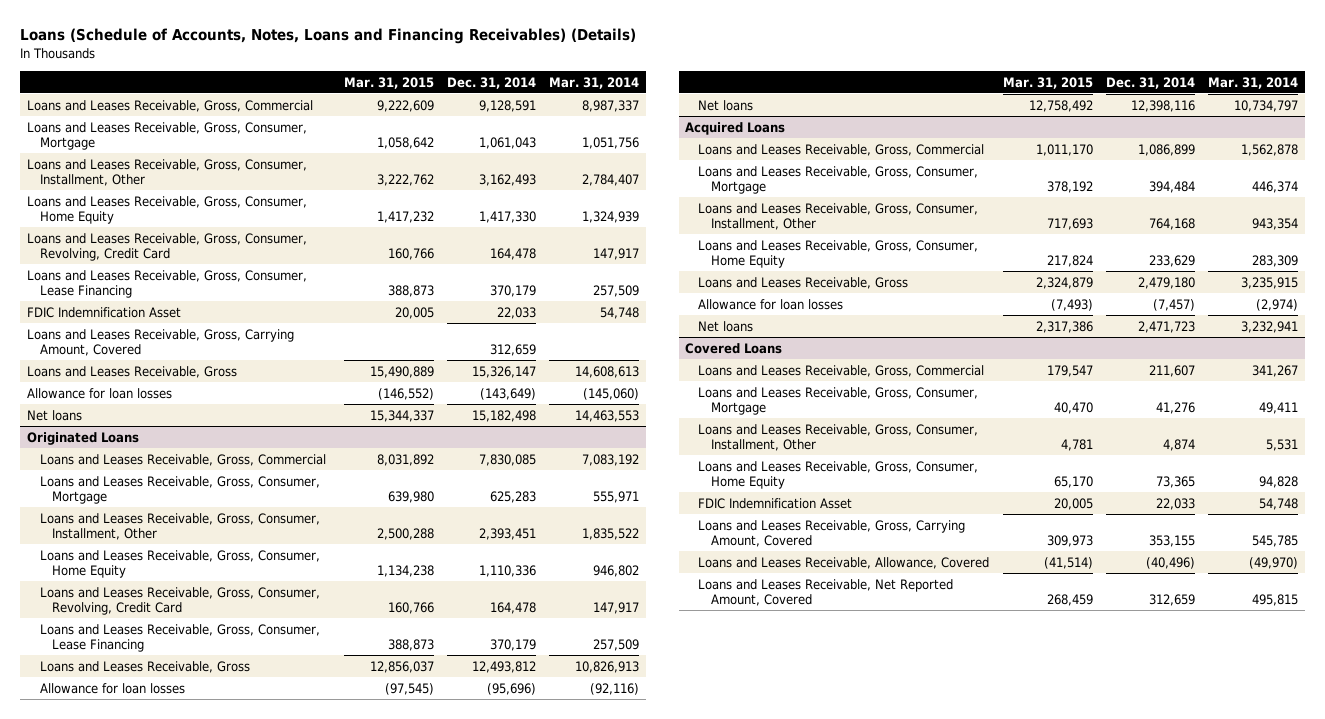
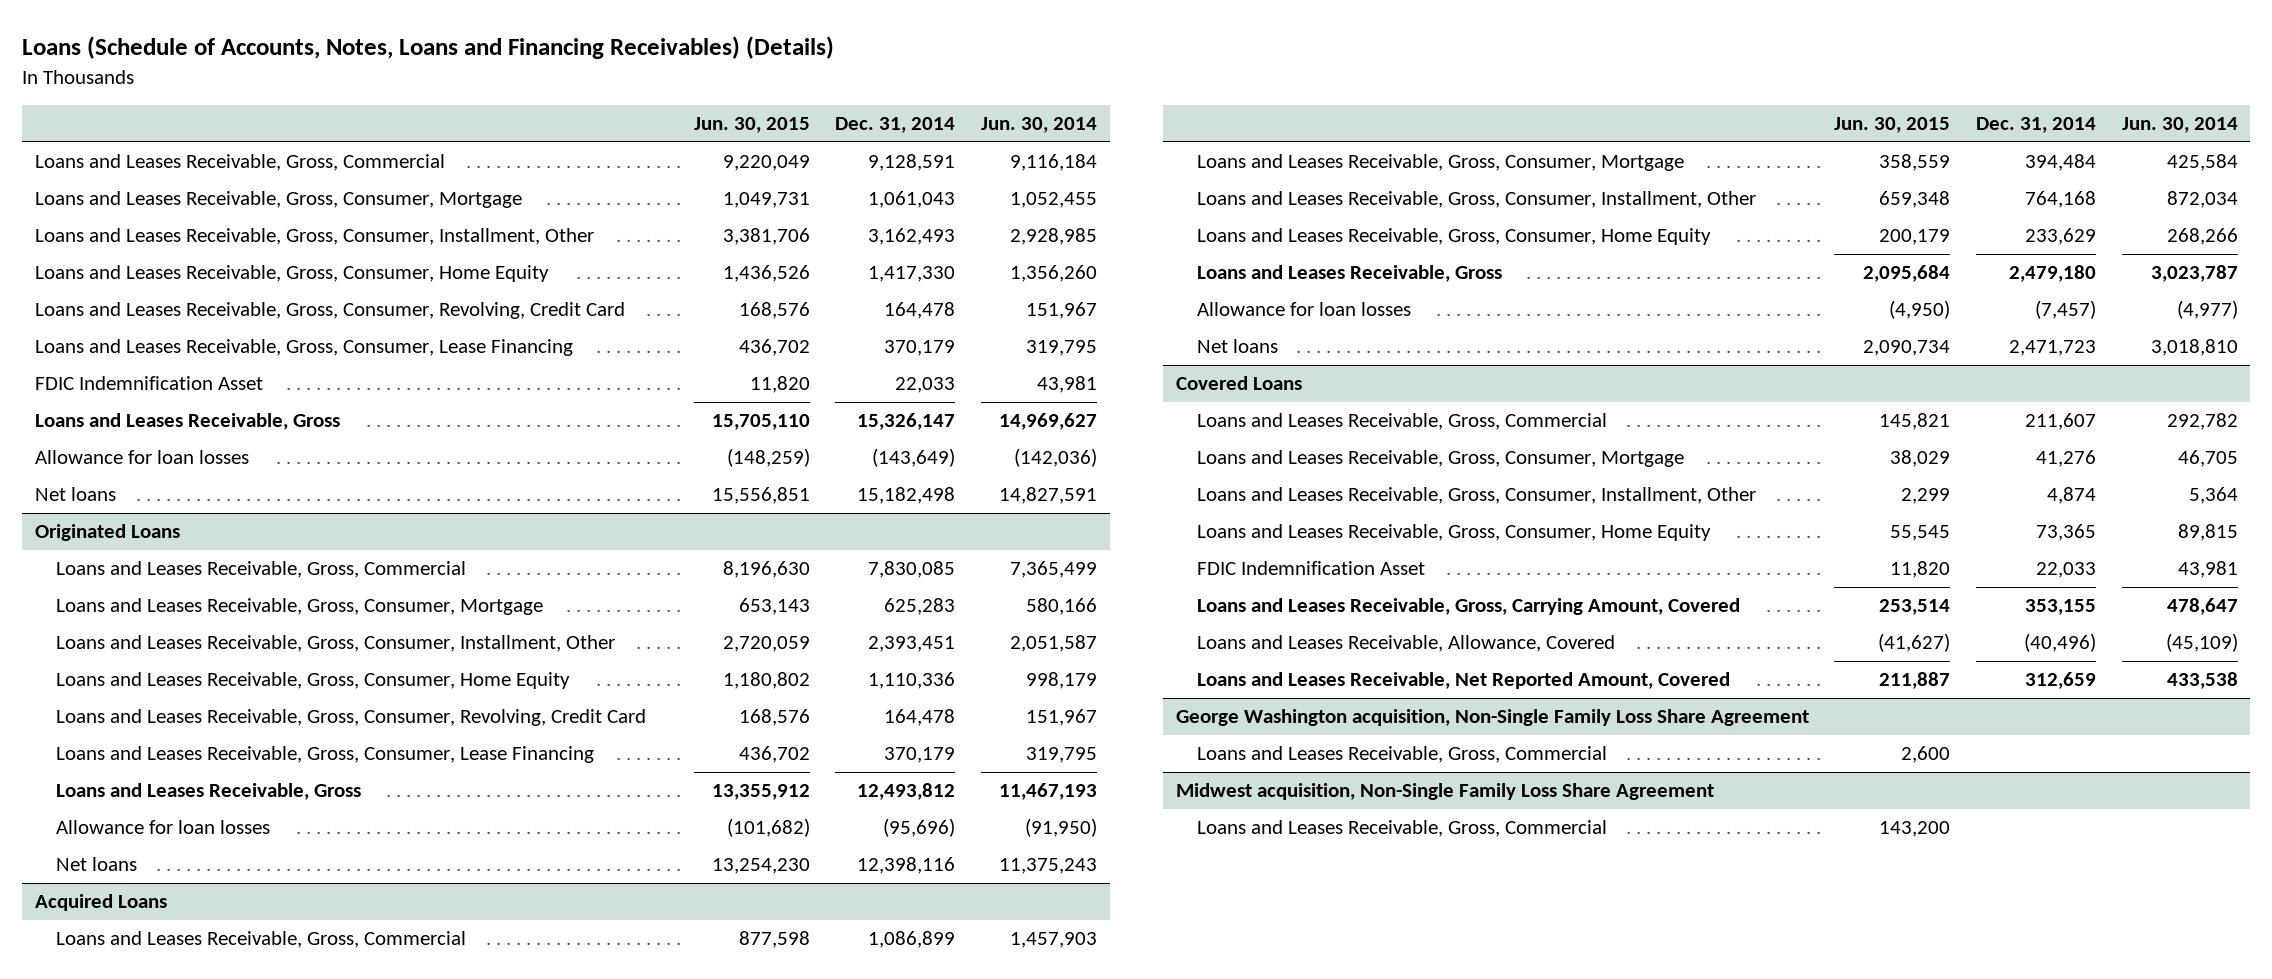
- | Mar. 31, 2015 | Dec. 31, 2014 | Mar. 31, 2014
+ | Jun. 30, 2015 | Dec. 31, 2014 | Jun. 30, 2014
- Loans and Leases Receivable, Gross, Carrying Amount, Covered | | 312,659 |
+ George Washington acquisition, Non-Single Family Loss Share Agreement
+ Loans and Leases Receivable, Gross, Commercial | 2,600 | |
+ Midwest acquisition, Non-Single Family Loss Share Agreement
+ Loans and Leases Receivable, Gross, Commercial | 143,200 | |

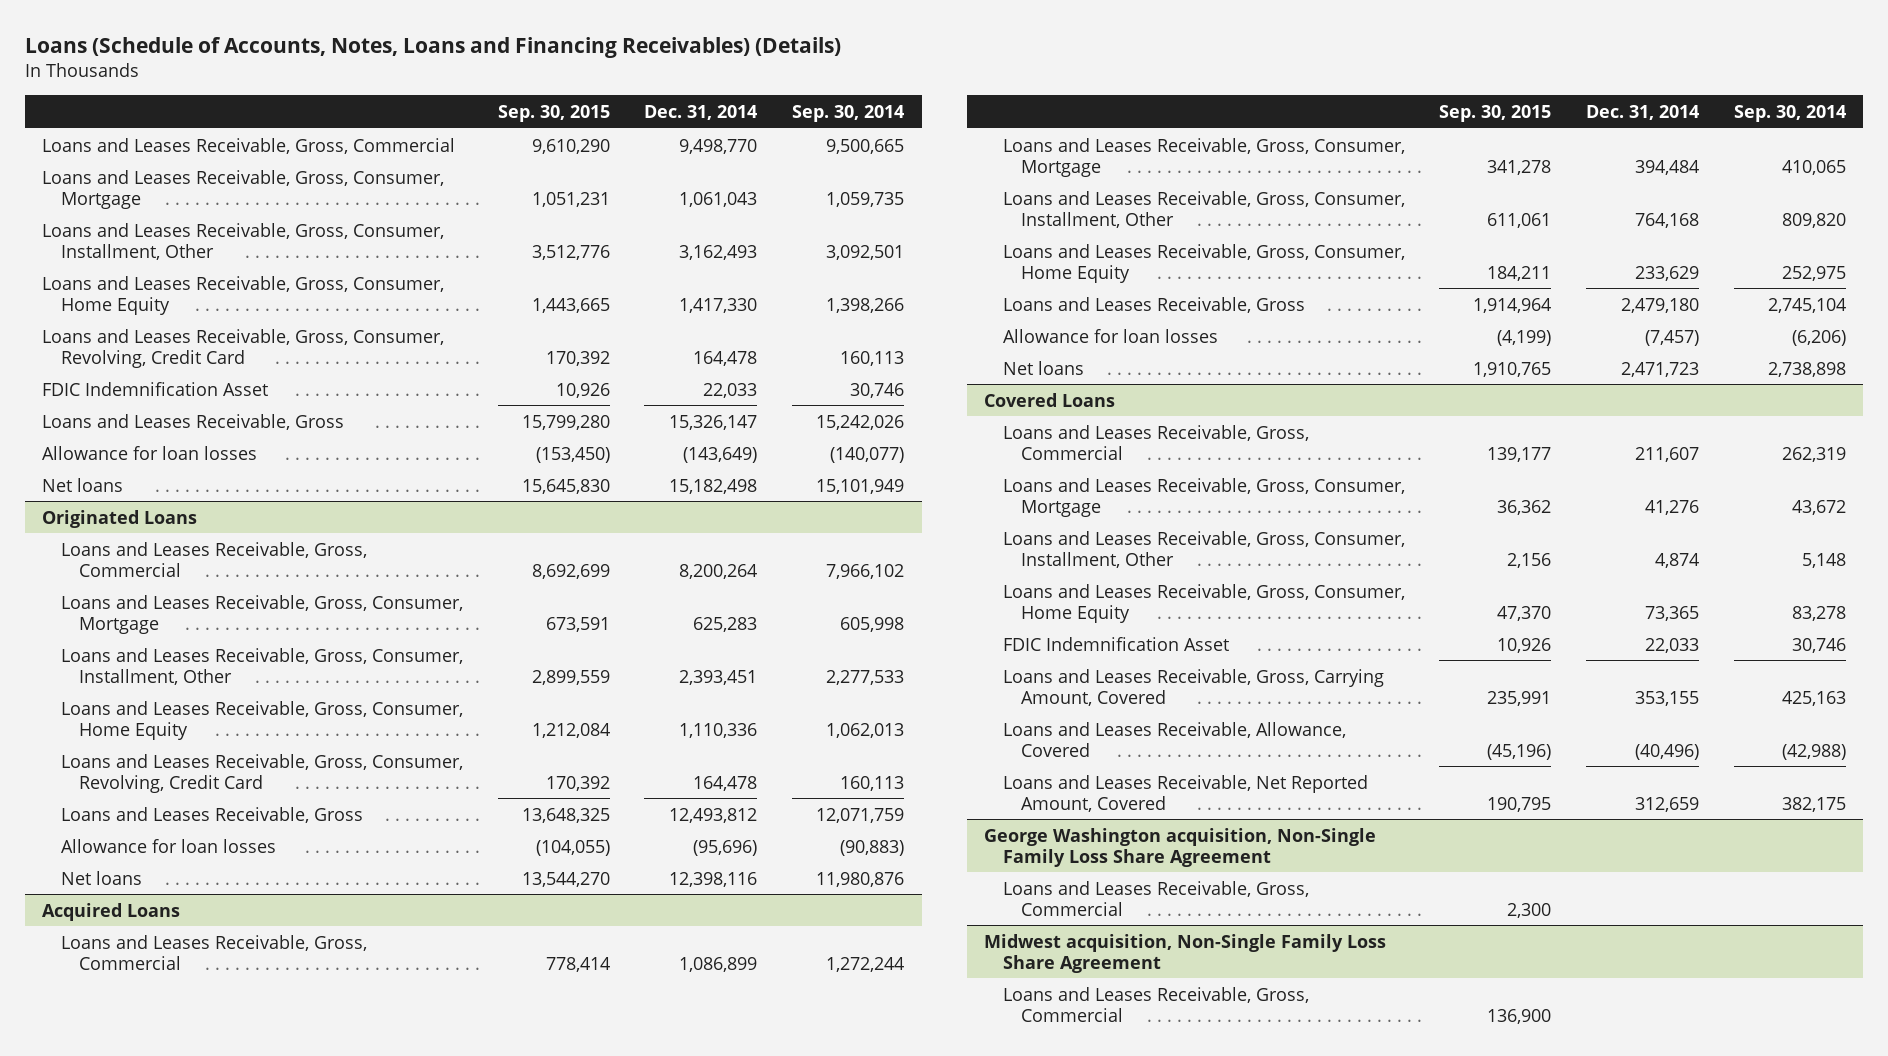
- | Jun. 30, 2015 | Dec. 31, 2014 | Jun. 30, 2014
+ | Sep. 30, 2015 | Dec. 31, 2014 | Sep. 30, 2014
- Loans and Leases Receivable, Gross, Commercial | 9,220,049 | 9,128,591 | 9,116,184
+ Loans and Leases Receivable, Gross, Commercial | 9,610,290 | 9,498,770 | 9,500,665
- Loans and Leases Receivable, Gross, Consumer, Lease Financing | 436,702 | 370,179 | 319,795
@ Originated Loans
- Loans and Leases Receivable, Gross, Commercial | 8,196,630 | 7,830,085 | 7,365,499
+ Loans and Leases Receivable, Gross, Commercial | 8,692,699 | 8,200,264 | 7,966,102
- Loans and Leases Receivable, Gross, Consumer, Lease Financing | 436,702 | 370,179 | 319,795

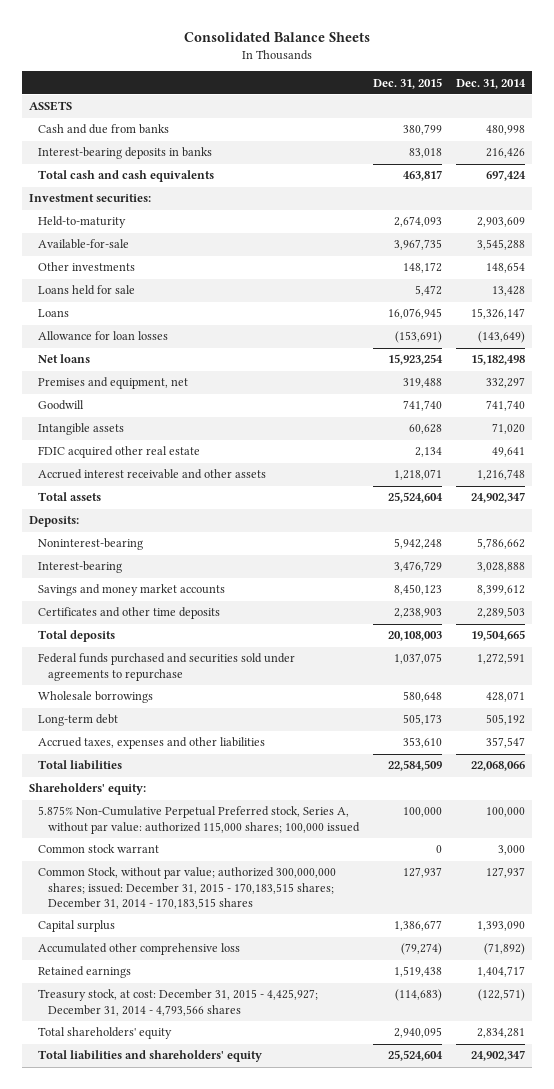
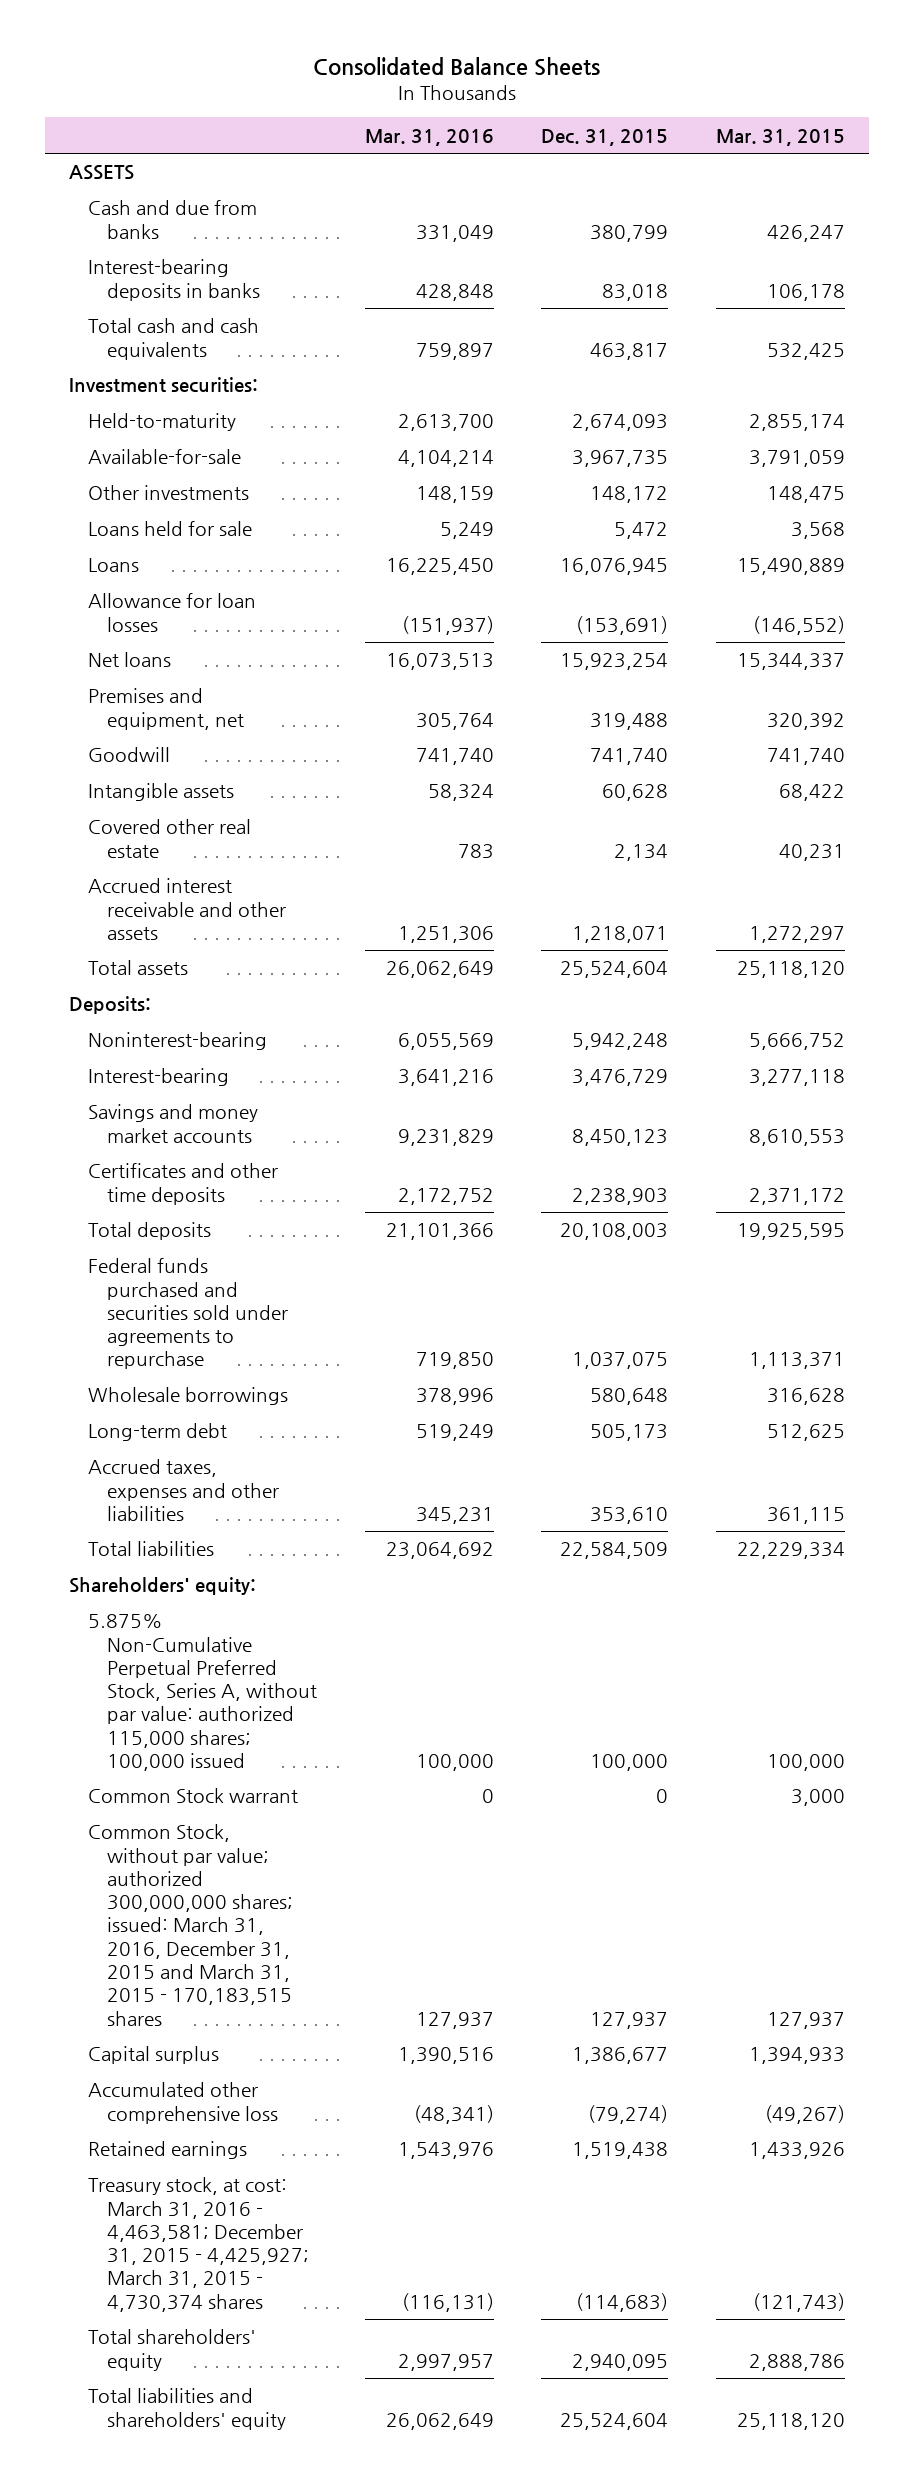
- | Dec. 31, 2015 | Dec. 31, 2014
+ | Mar. 31, 2016 | Dec. 31, 2015 | Mar. 31, 2015
- FDIC acquired other real estate | 2,134 | 49,641
+ Covered other real estate | 783 | 2,134 | 40,231
- 5.875% Non-Cumulative Perpetual Preferred stock, Series A, without par value: authorized 115,000 shares; 100,000 issued | 100,000 | 100,000
- Common stock warrant | 0 | 3,000
- Common Stock, without par value; authorized 300,000,000 shares; issued: December 31, 2015 - 170,183,515 shares; December 31, 2014 - 170,183,515 shares | 127,937 | 127,937
+ 5.875% Non-Cumulative Perpetual Preferred Stock, Series A, without par value: authorized 115,000 shares; 100,000 issued | 100,000 | 100,000 | 100,000
+ Common Stock warrant | 0 | 0 | 3,000
+ Common Stock, without par value; authorized 300,000,000 shares; issued: March 31, 2016, December 31, 2015 and March 31, 2015 - 170,183,515 shares | 127,937 | 127,937 | 127,937
- Treasury stock, at cost: December 31, 2015 - 4,425,927; December 31, 2014 - 4,793,566 shares | (114,683) | (122,571)
+ Treasury stock, at cost: March 31, 2016 - 4,463,581; December 31, 2015 - 4,425,927; March 31, 2015 - 4,730,374 shares | (116,131) | (114,683) | (121,743)

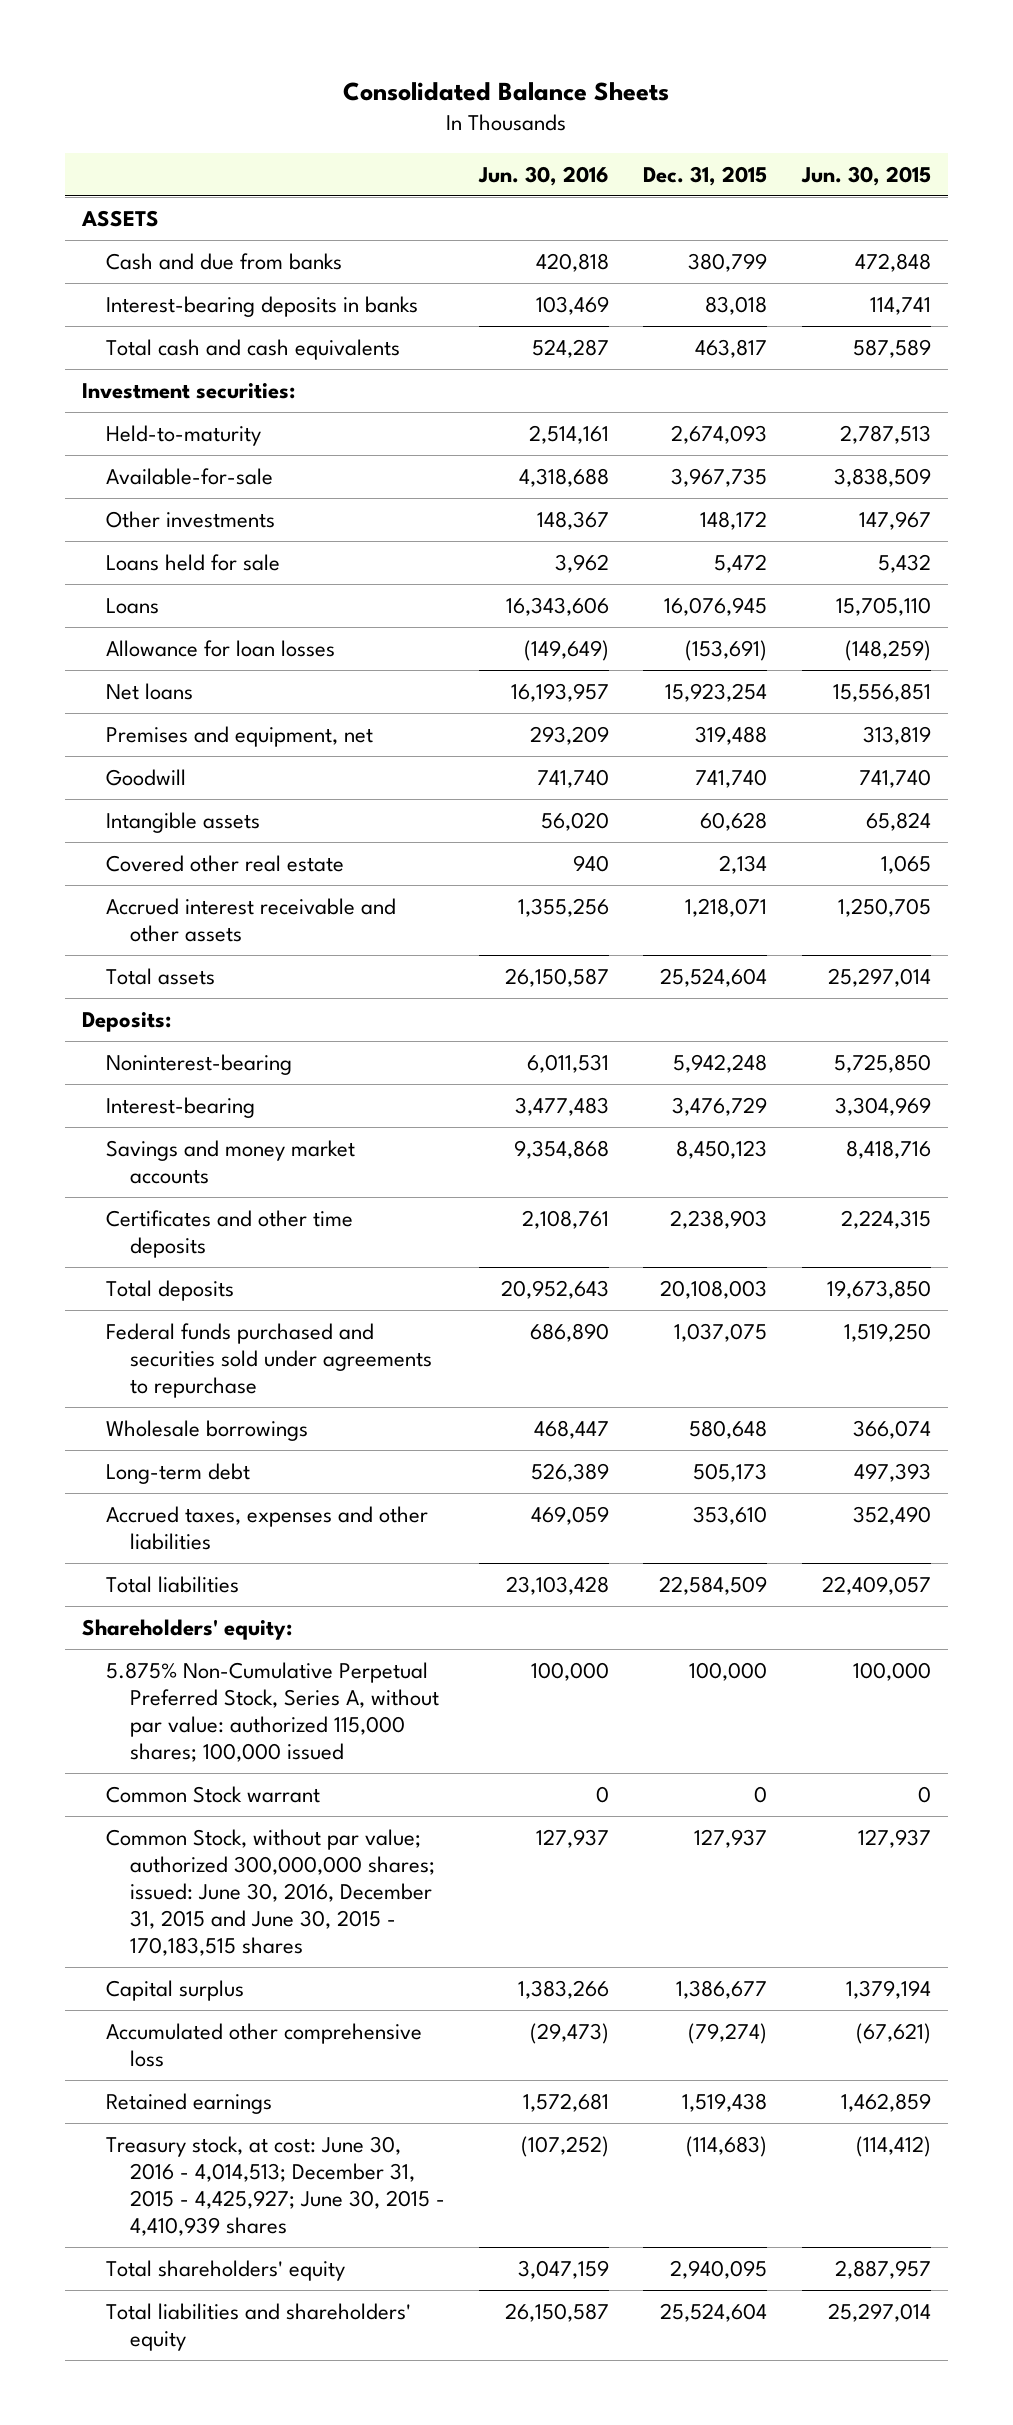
- | Mar. 31, 2016 | Dec. 31, 2015 | Mar. 31, 2015
+ | Jun. 30, 2016 | Dec. 31, 2015 | Jun. 30, 2015
- Common Stock, without par value; authorized 300,000,000 shares; issued: March 31, 2016, December 31, 2015 and March 31, 2015 - 170,183,515 shares | 127,937 | 127,937 | 127,937
+ Common Stock, without par value; authorized 300,000,000 shares; issued: June 30, 2016, December 31, 2015 and June 30, 2015 - 170,183,515 shares | 127,937 | 127,937 | 127,937
- Treasury stock, at cost: March 31, 2016 - 4,463,581; December 31, 2015 - 4,425,927; March 31, 2015 - 4,730,374 shares | (116,131) | (114,683) | (121,743)
+ Treasury stock, at cost: June 30, 2016 - 4,014,513; December 31, 2015 - 4,425,927; June 30, 2015 - 4,410,939 shares | (107,252) | (114,683) | (114,412)

